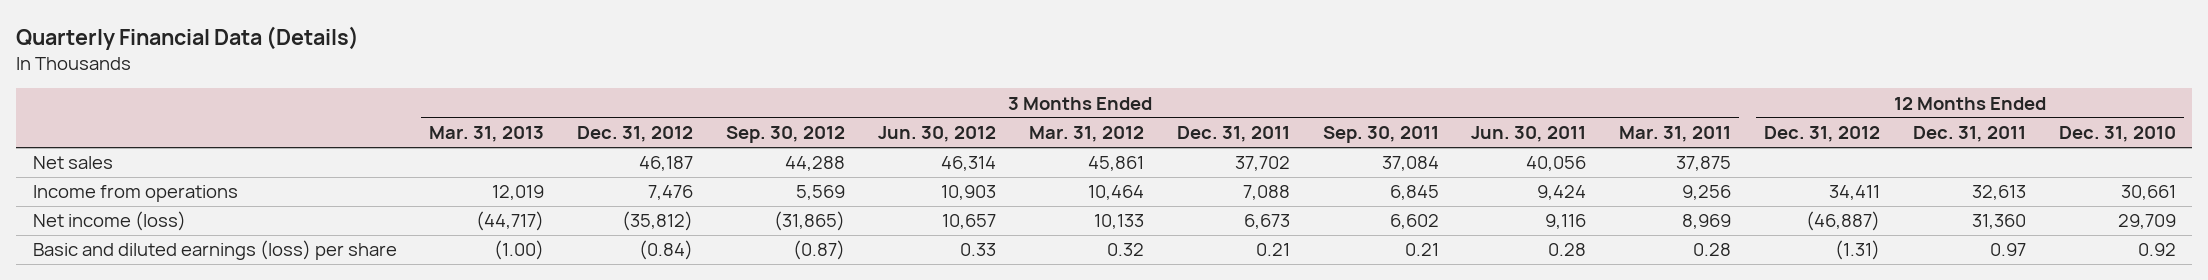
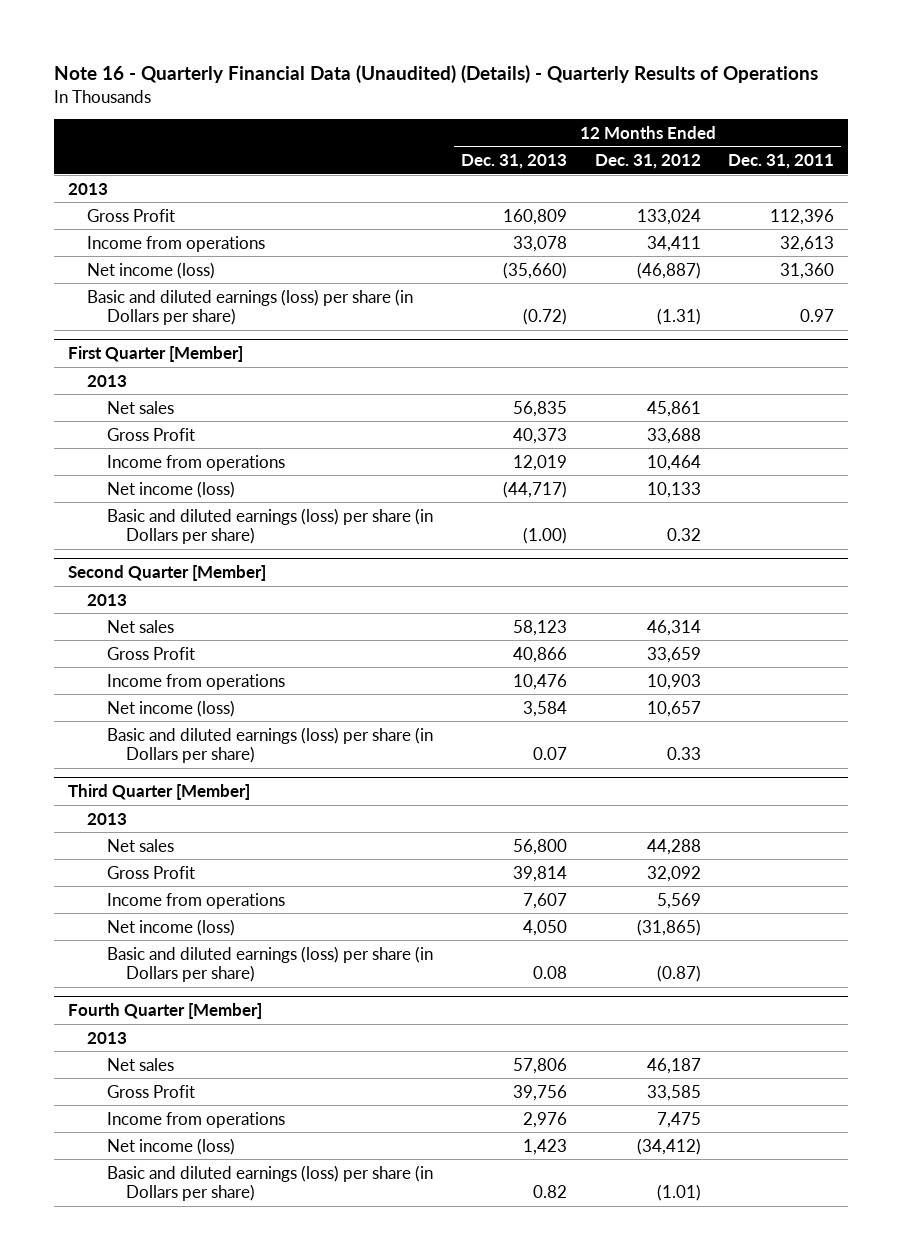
- Quarterly Financial Data (Details)
+ Note 16 - Quarterly Financial Data (Unaudited) (Details) - Quarterly Results of Operations
- | 3 Months Ended Mar. 31, 2013 | 3 Months Ended Dec. 31, 2012 | 3 Months Ended Sep. 30, 2012 | 3 Months Ended Jun. 30, 2012 | 3 Months Ended Mar. 31, 2012 | 3 Months Ended Dec. 31, 2011 | 3 Months Ended Sep. 30, 2011 | 3 Months Ended Jun. 30, 2011 | 3 Months Ended Mar. 31, 2011 | 12 Months Ended Dec. 31, 2012 | 12 Months Ended Dec. 31, 2011 | 12 Months Ended Dec. 31, 2010
+ | 12 Months Ended Dec. 31, 2013 | 12 Months Ended Dec. 31, 2012 | 12 Months Ended Dec. 31, 2011
- Net sales | | 46,187 | 44,288 | 46,314 | 45,861 | 37,702 | 37,084 | 40,056 | 37,875 | | |
+ 2013
+ Gross Profit | 160,809 | 133,024 | 112,396
- Basic and diluted earnings (loss) per share | (1.00) | (0.84) | (0.87) | 0.33 | 0.32 | 0.21 | 0.21 | 0.28 | 0.28 | (1.31) | 0.97 | 0.92
+ Basic and diluted earnings (loss) per share (in Dollars per share) | (0.72) | (1.31) | 0.97
+ First Quarter [Member]
+ 2013
+ Net sales | 56,835 | 45,861 |
+ Gross Profit | 40,373 | 33,688 |
+ Income from operations | 12,019 | 10,464 |
+ Net income (loss) | (44,717) | 10,133 |
+ Basic and diluted earnings (loss) per share (in Dollars per share) | (1.00) | 0.32 |
+ Second Quarter [Member]
+ 2013
+ Net sales | 58,123 | 46,314 |
+ Gross Profit | 40,866 | 33,659 |
+ Income from operations | 10,476 | 10,903 |
+ Net income (loss) | 3,584 | 10,657 |
+ Basic and diluted earnings (loss) per share (in Dollars per share) | 0.07 | 0.33 |
+ Third Quarter [Member]
+ 2013
+ Net sales | 56,800 | 44,288 |
+ Gross Profit | 39,814 | 32,092 |
+ Income from operations | 7,607 | 5,569 |
+ Net income (loss) | 4,050 | (31,865) |
+ Basic and diluted earnings (loss) per share (in Dollars per share) | 0.08 | (0.87) |
+ Fourth Quarter [Member]
+ 2013
+ Net sales | 57,806 | 46,187 |
+ Gross Profit | 39,756 | 33,585 |
+ Income from operations | 2,976 | 7,475 |
+ Net income (loss) | 1,423 | (34,412) |
+ Basic and diluted earnings (loss) per share (in Dollars per share) | 0.82 | (1.01) |

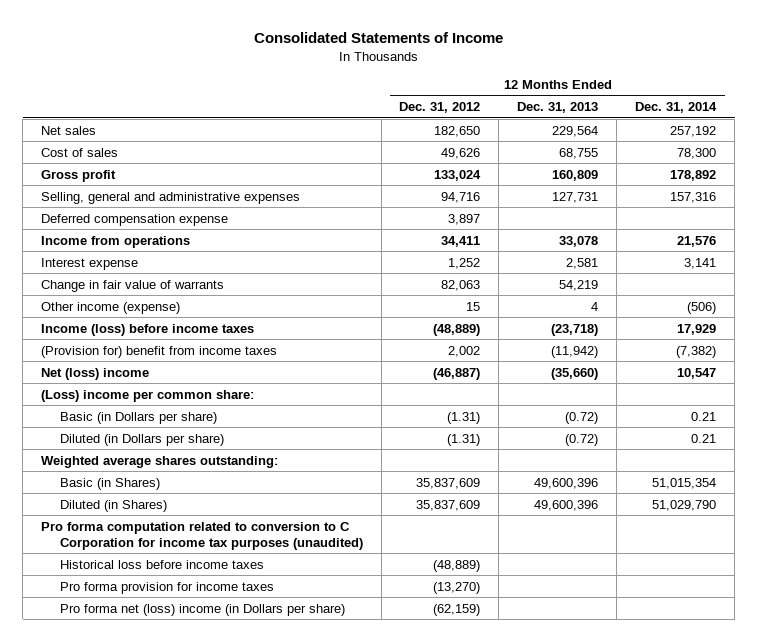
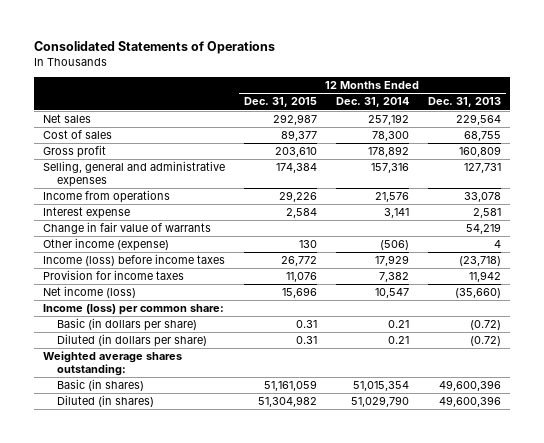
- Consolidated Statements of Income
+ Consolidated Statements of Operations
- | 12 Months Ended Dec. 31, 2012 | 12 Months Ended Dec. 31, 2013 | 12 Months Ended Dec. 31, 2014
+ | 12 Months Ended Dec. 31, 2015 | 12 Months Ended Dec. 31, 2014 | 12 Months Ended Dec. 31, 2013
- Deferred compensation expense | 3,897 | |
- (Provision for) benefit from income taxes | 2,002 | (11,942) | (7,382)
- Net (loss) income | (46,887) | (35,660) | 10,547
- (Loss) income per common share:
- Basic (in Dollars per share) | (1.31) | (0.72) | 0.21
- Diluted (in Dollars per share) | (1.31) | (0.72) | 0.21
+ Provision for income taxes | 11,076 | 7,382 | 11,942
+ Net income (loss) | 15,696 | 10,547 | (35,660)
+ Income (loss) per common share:
+ Basic (in dollars per share) | 0.31 | 0.21 | (0.72)
+ Diluted (in dollars per share) | 0.31 | 0.21 | (0.72)
- Basic (in Shares) | 35,837,609 | 49,600,396 | 51,015,354
- Diluted (in Shares) | 35,837,609 | 49,600,396 | 51,029,790
- Pro forma computation related to conversion to C Corporation for income tax purposes (unaudited)
- Historical loss before income taxes | (48,889) | |
- Pro forma provision for income taxes | (13,270) | |
- Pro forma net (loss) income (in Dollars per share) | (62,159) | |
+ Basic (in shares) | 51,161,059 | 51,015,354 | 49,600,396
+ Diluted (in shares) | 51,304,982 | 51,029,790 | 49,600,396

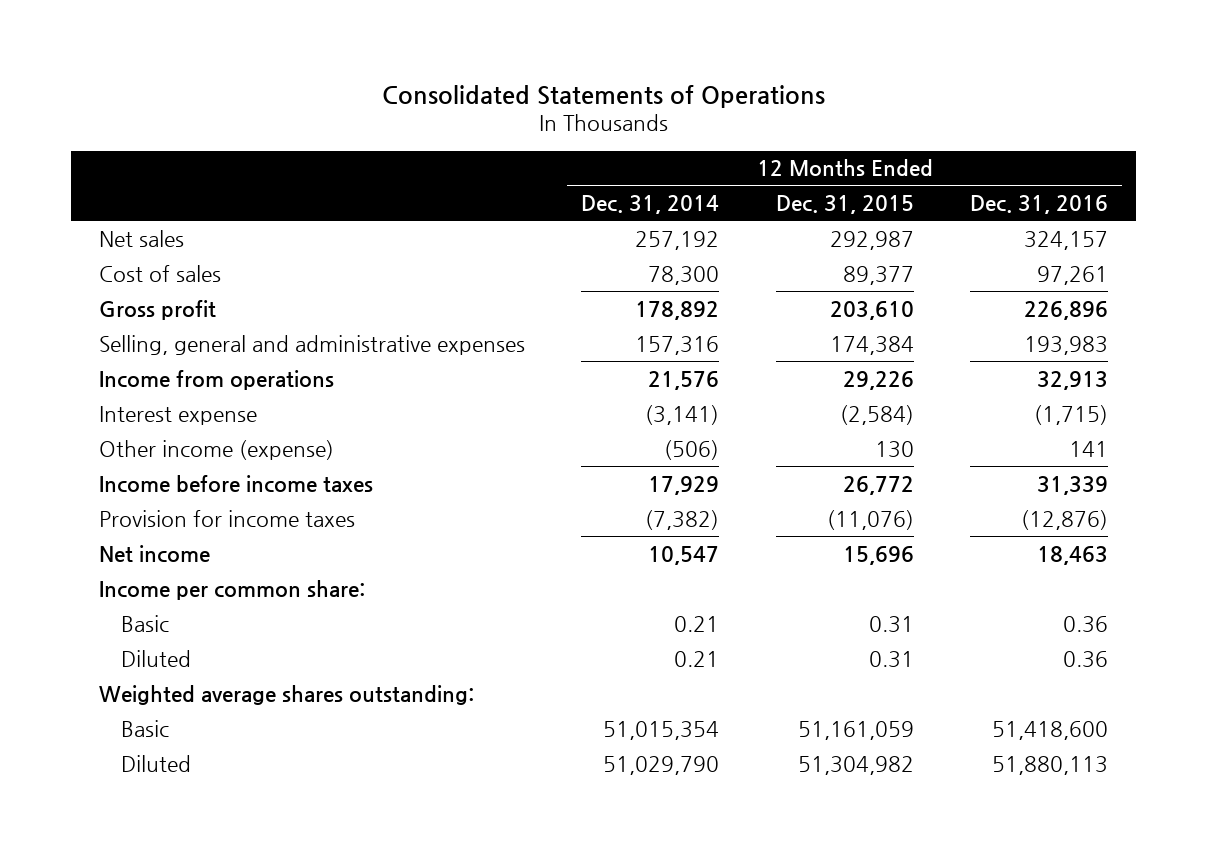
- | 12 Months Ended Dec. 31, 2015 | 12 Months Ended Dec. 31, 2014 | 12 Months Ended Dec. 31, 2013
+ | 12 Months Ended Dec. 31, 2014 | 12 Months Ended Dec. 31, 2015 | 12 Months Ended Dec. 31, 2016
- Interest expense | 2,584 | 3,141 | 2,581
- Change in fair value of warrants | | | 54,219
+ Interest expense | (3,141) | (2,584) | (1,715)
- Income (loss) before income taxes | 26,772 | 17,929 | (23,718)
- Provision for income taxes | 11,076 | 7,382 | 11,942
- Net income (loss) | 15,696 | 10,547 | (35,660)
- Income (loss) per common share:
- Basic (in dollars per share) | 0.31 | 0.21 | (0.72)
- Diluted (in dollars per share) | 0.31 | 0.21 | (0.72)
+ Income before income taxes | 17,929 | 26,772 | 31,339
+ Provision for income taxes | (7,382) | (11,076) | (12,876)
+ Net income | 10,547 | 15,696 | 18,463
+ Income per common share:
+ Basic | 0.21 | 0.31 | 0.36
+ Diluted | 0.21 | 0.31 | 0.36
- Basic (in shares) | 51,161,059 | 51,015,354 | 49,600,396
- Diluted (in shares) | 51,304,982 | 51,029,790 | 49,600,396
+ Basic | 51,015,354 | 51,161,059 | 51,418,600
+ Diluted | 51,029,790 | 51,304,982 | 51,880,113

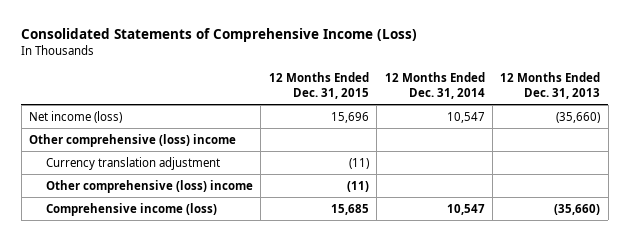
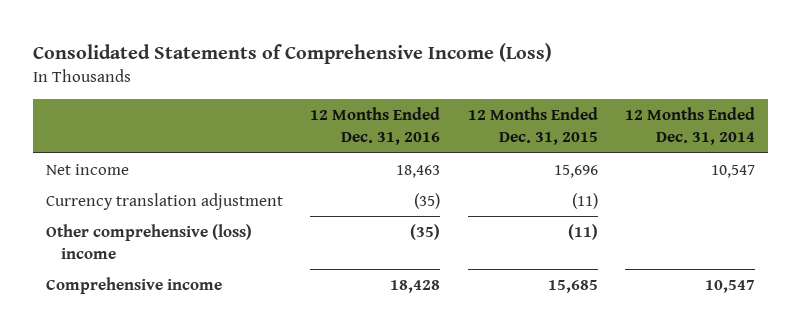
- | 12 Months Ended Dec. 31, 2015 | 12 Months Ended Dec. 31, 2014 | 12 Months Ended Dec. 31, 2013
+ | 12 Months Ended Dec. 31, 2016 | 12 Months Ended Dec. 31, 2015 | 12 Months Ended Dec. 31, 2014
- Net income (loss) | 15,696 | 10,547 | (35,660)
- Other comprehensive (loss) income
+ Net income | 18,463 | 15,696 | 10,547
- Comprehensive income (loss) | 15,685 | 10,547 | (35,660)
+ Comprehensive income | 18,428 | 15,685 | 10,547

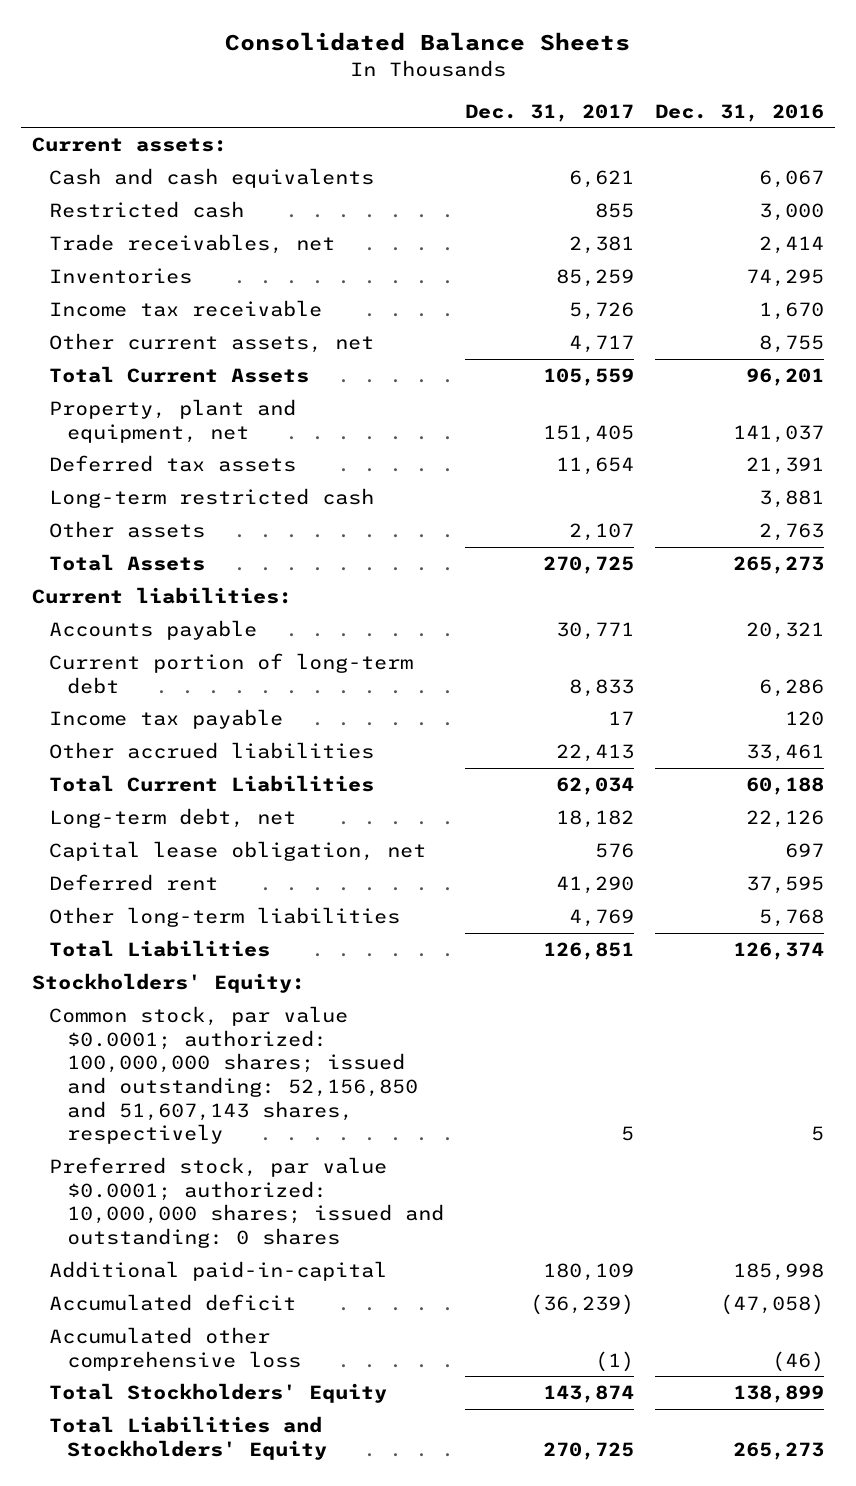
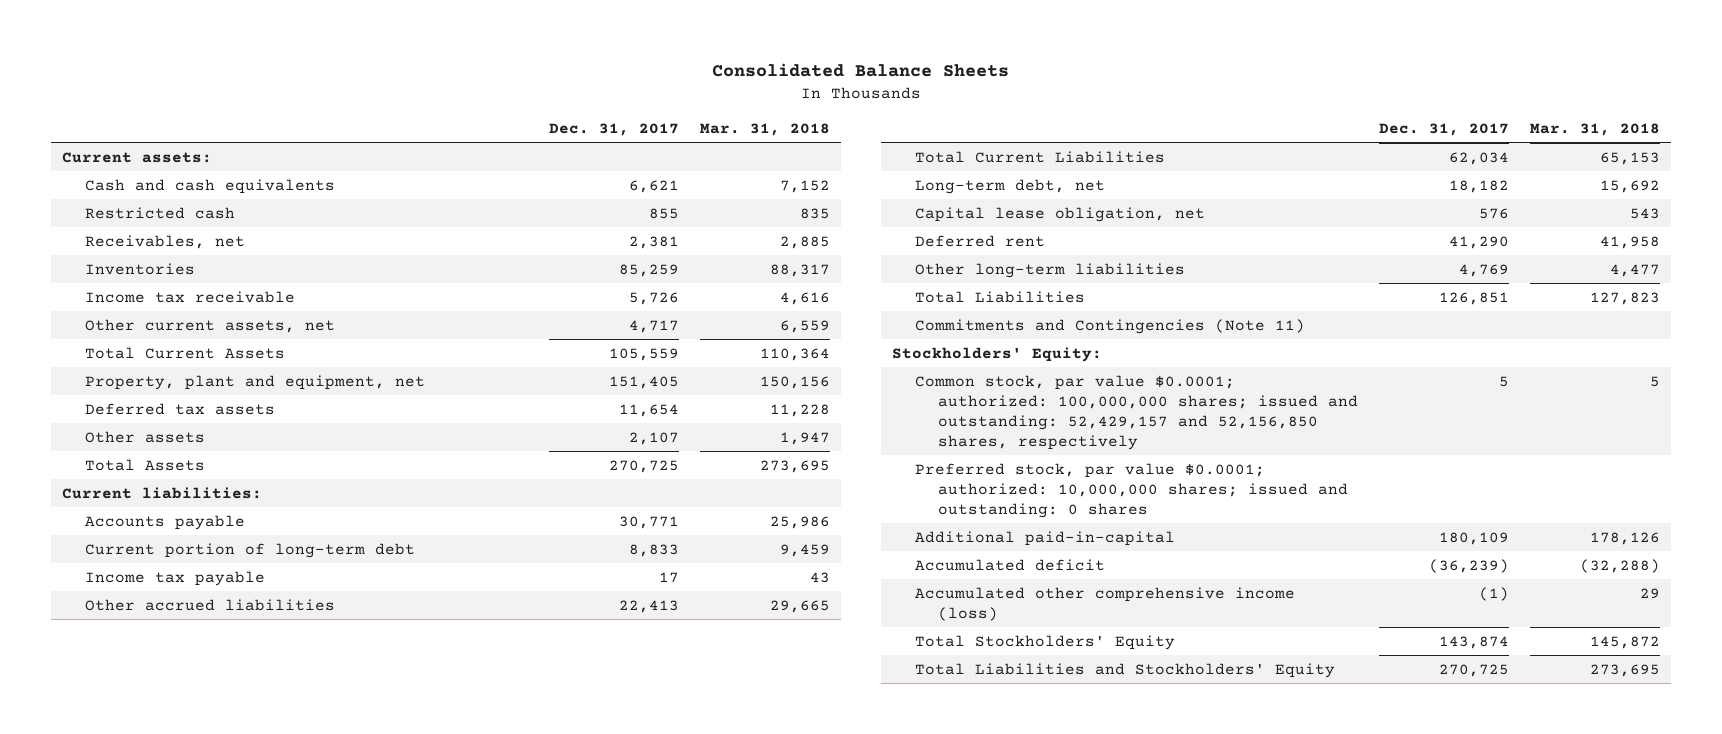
- | Dec. 31, 2017 | Dec. 31, 2016
+ | Dec. 31, 2017 | Mar. 31, 2018
- Trade receivables, net | 2,381 | 2,414
+ Receivables, net | 2,381 | 2,885
- Long-term restricted cash | | 3,881
+ Commitments and Contingencies (Note 11)
- Common stock, par value $0.0001; authorized: 100,000,000 shares; issued and outstanding: 52,156,850 and 51,607,143 shares, respectively | 5 | 5
+ Common stock, par value $0.0001; authorized: 100,000,000 shares; issued and outstanding: 52,429,157 and 52,156,850 shares, respectively | 5 | 5
- Accumulated other comprehensive loss | (1) | (46)
+ Accumulated other comprehensive income (loss) | (1) | 29

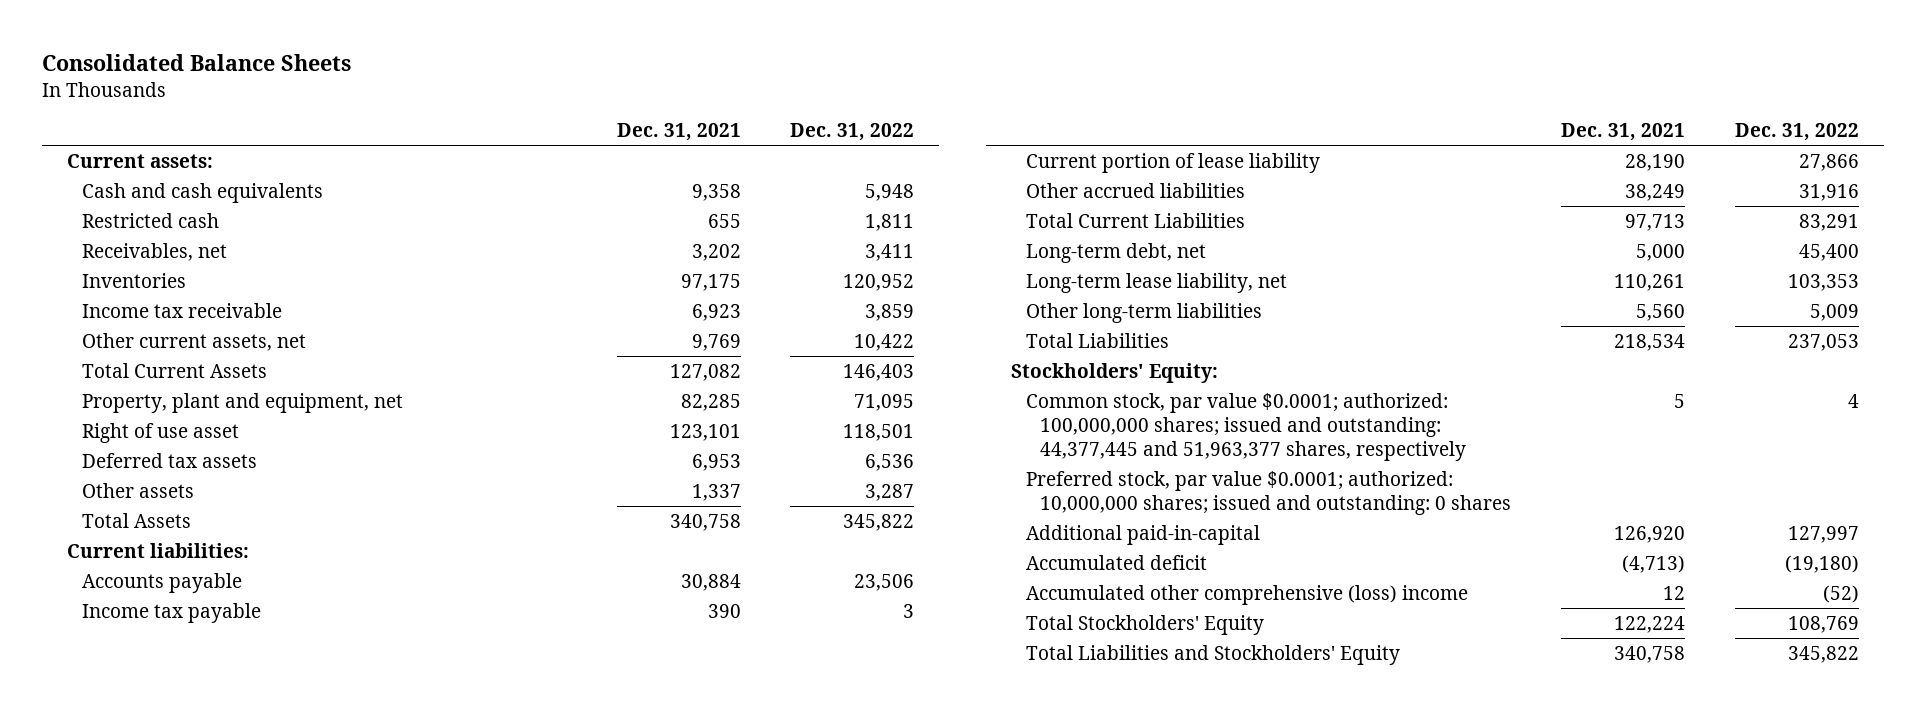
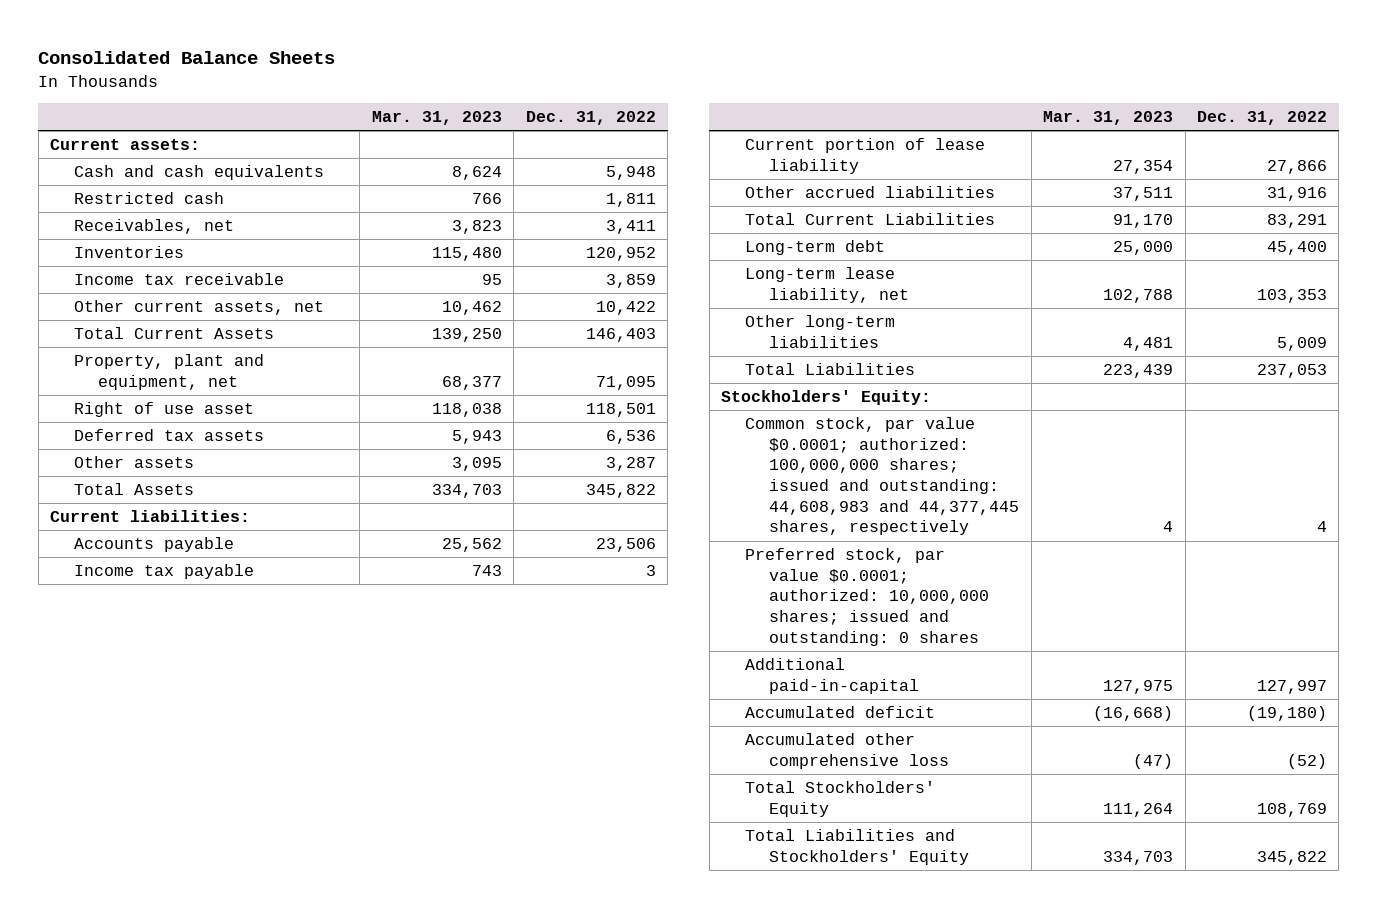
- | Dec. 31, 2021 | Dec. 31, 2022
+ | Mar. 31, 2023 | Dec. 31, 2022
- Long-term debt, net | 5,000 | 45,400
+ Long-term debt | 25,000 | 45,400
- Common stock, par value $0.0001; authorized: 100,000,000 shares; issued and outstanding: 44,377,445 and 51,963,377 shares, respectively | 5 | 4
+ Common stock, par value $0.0001; authorized: 100,000,000 shares; issued and outstanding: 44,608,983 and 44,377,445 shares, respectively | 4 | 4
- Accumulated other comprehensive (loss) income | 12 | (52)
+ Accumulated other comprehensive loss | (47) | (52)

